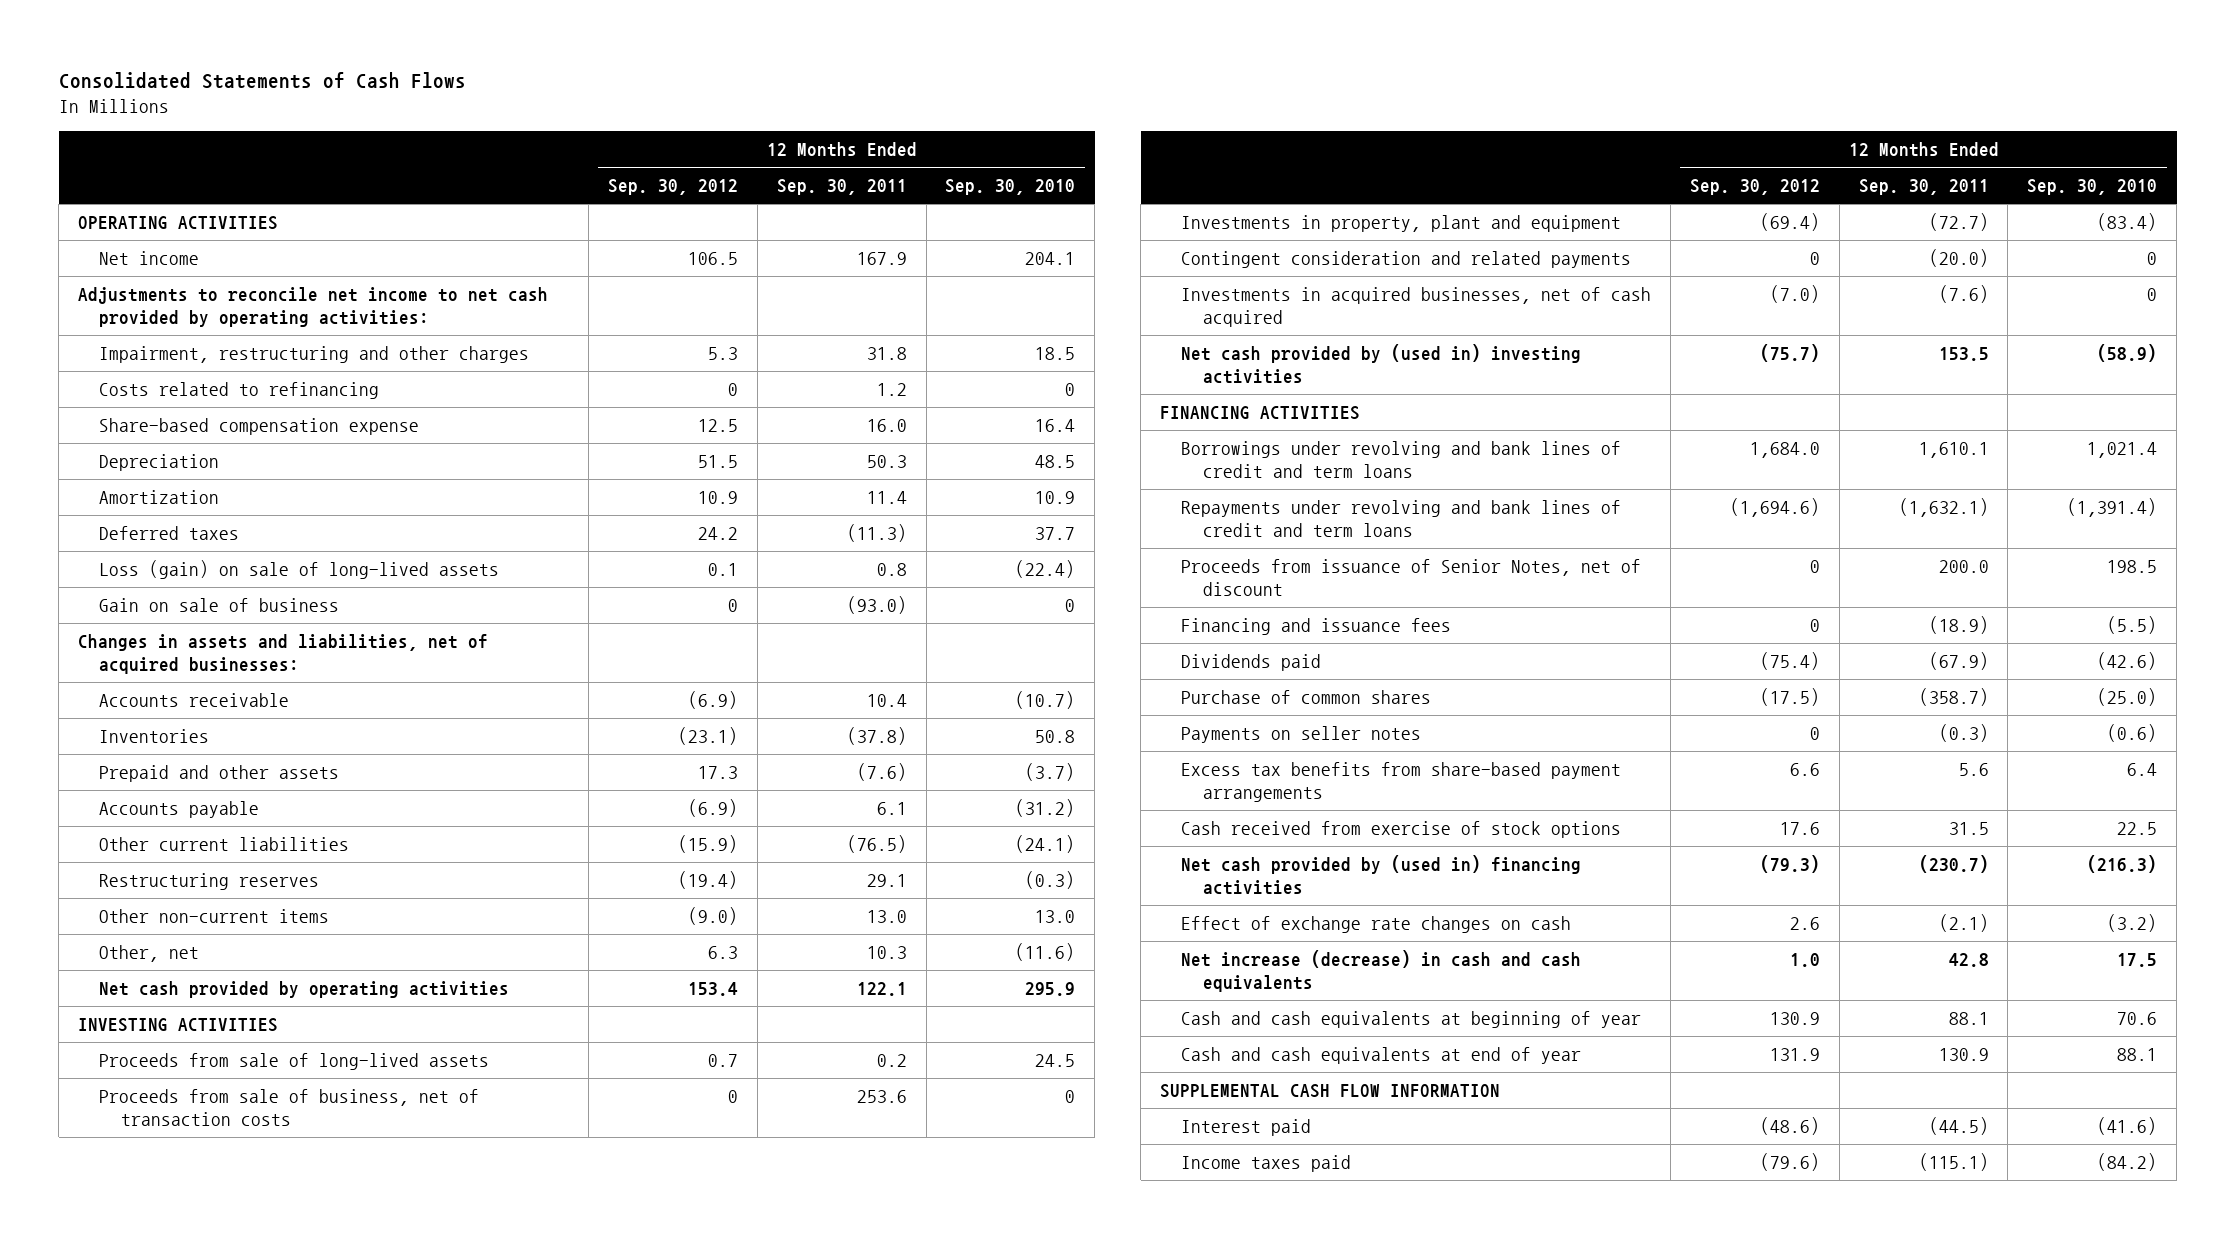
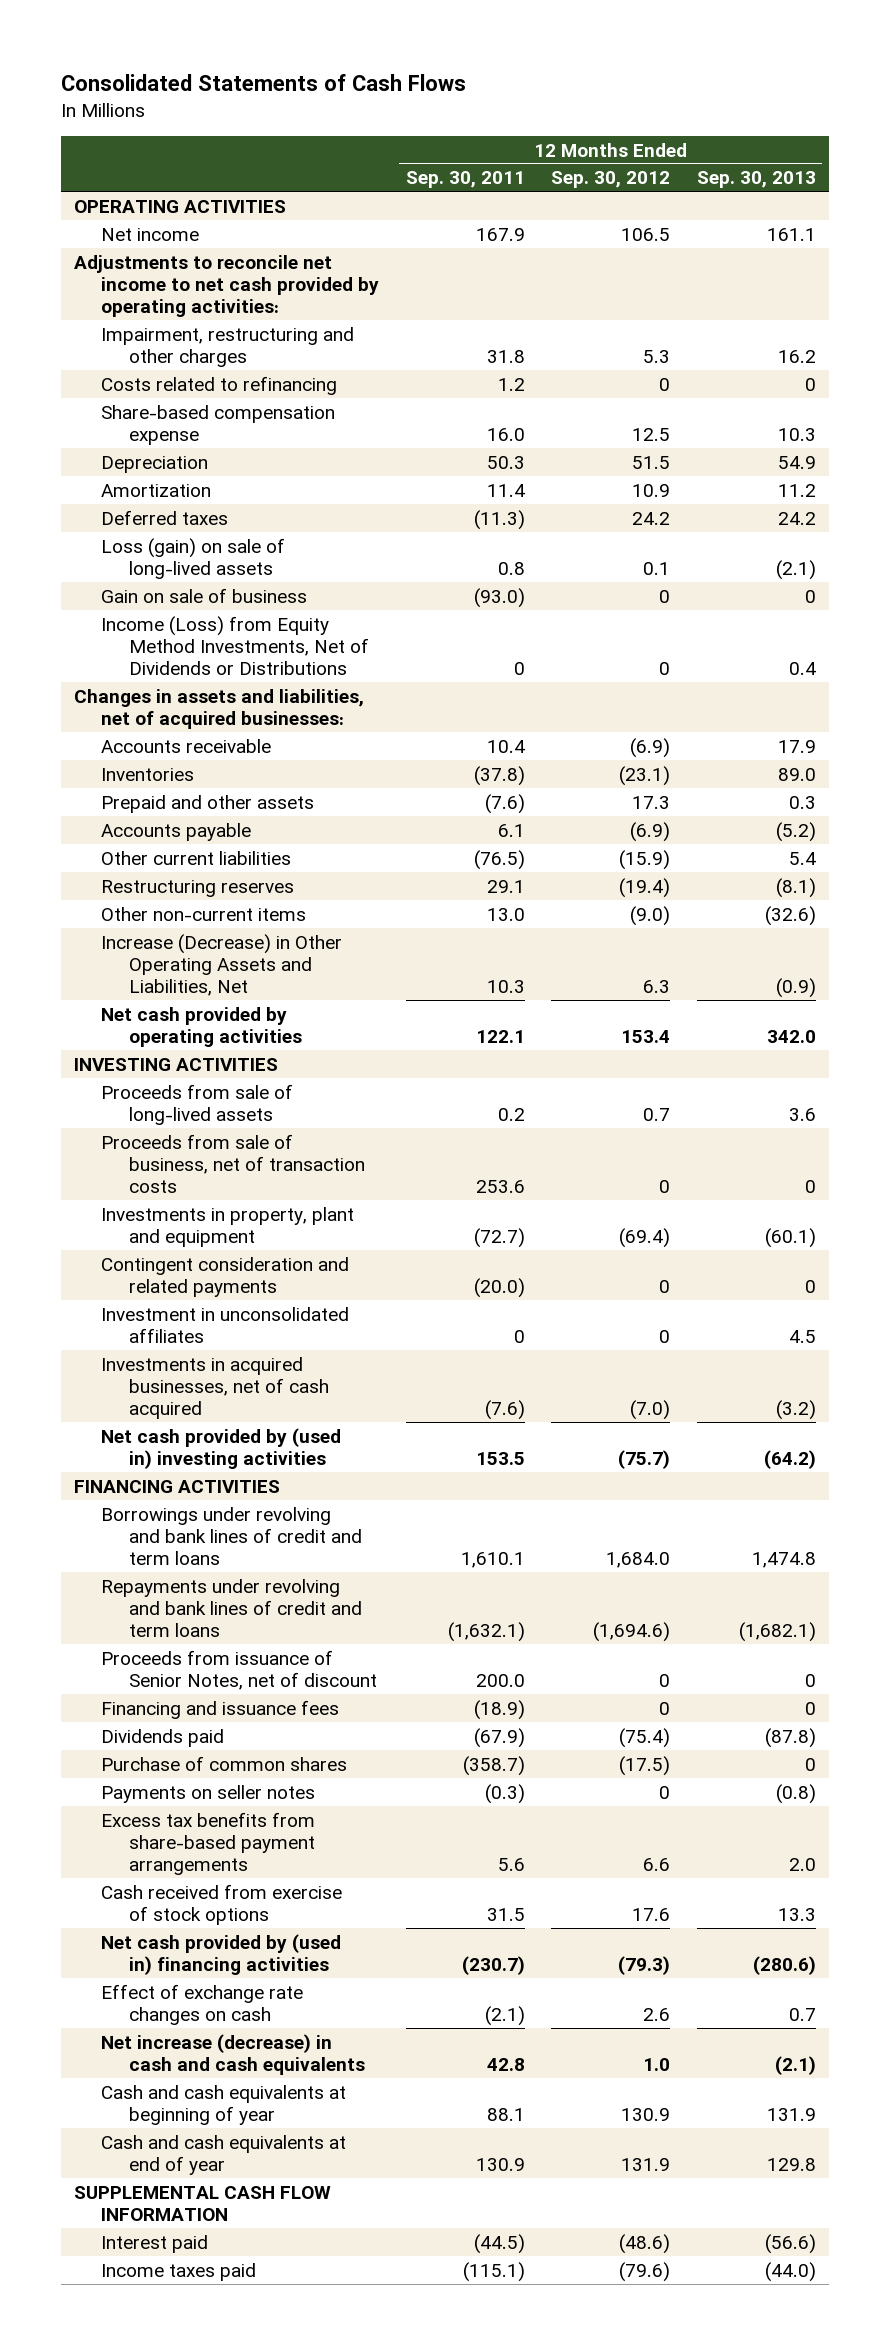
- | 12 Months Ended Sep. 30, 2012 | 12 Months Ended Sep. 30, 2011 | 12 Months Ended Sep. 30, 2010
+ | 12 Months Ended Sep. 30, 2011 | 12 Months Ended Sep. 30, 2012 | 12 Months Ended Sep. 30, 2013
+ Income (Loss) from Equity Method Investments, Net of Dividends or Distributions | 0 | 0 | 0.4
- Other, net | 6.3 | 10.3 | (11.6)
+ Increase (Decrease) in Other Operating Assets and Liabilities, Net | 10.3 | 6.3 | (0.9)
+ Investment in unconsolidated affiliates | 0 | 0 | 4.5

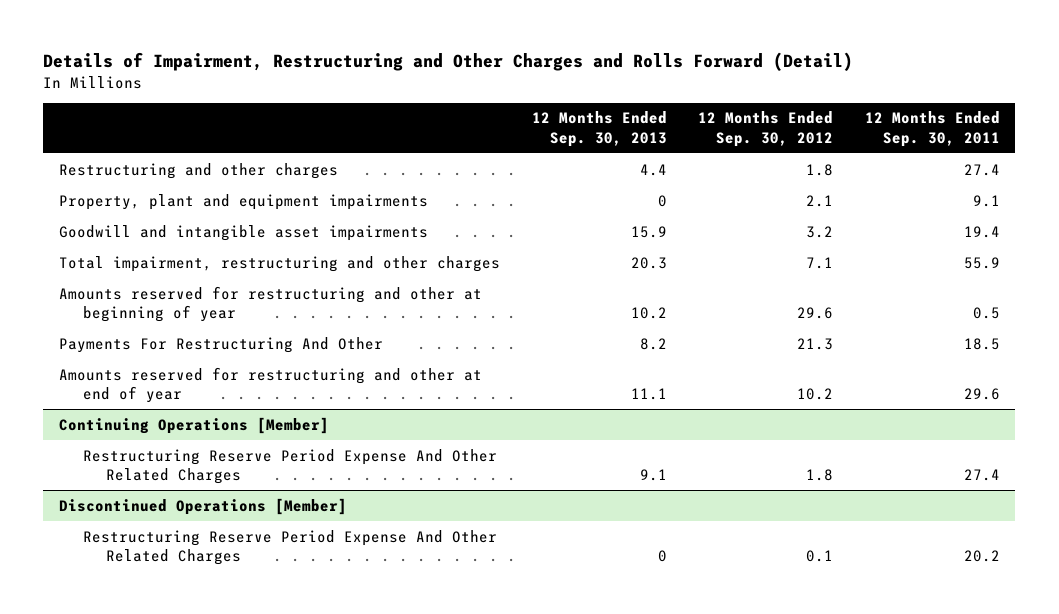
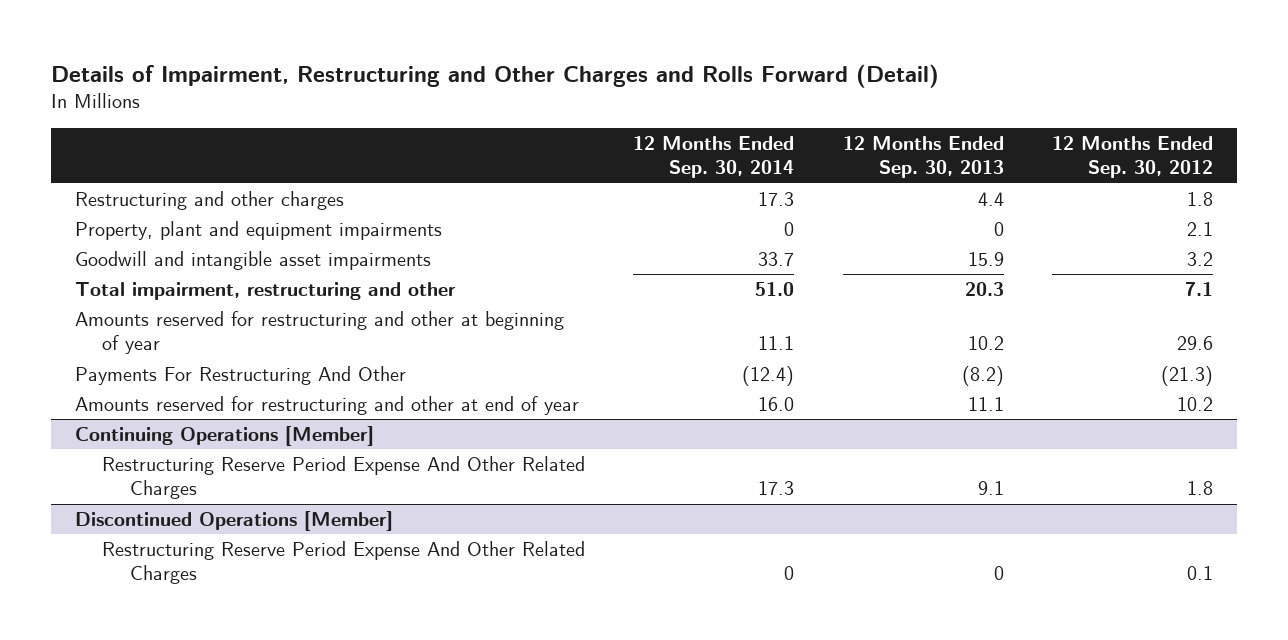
- | 12 Months Ended Sep. 30, 2013 | 12 Months Ended Sep. 30, 2012 | 12 Months Ended Sep. 30, 2011
+ | 12 Months Ended Sep. 30, 2014 | 12 Months Ended Sep. 30, 2013 | 12 Months Ended Sep. 30, 2012
- Total impairment, restructuring and other charges | 20.3 | 7.1 | 55.9
+ Total impairment, restructuring and other | 51.0 | 20.3 | 7.1
- Payments For Restructuring And Other | 8.2 | 21.3 | 18.5
+ Payments For Restructuring And Other | (12.4) | (8.2) | (21.3)

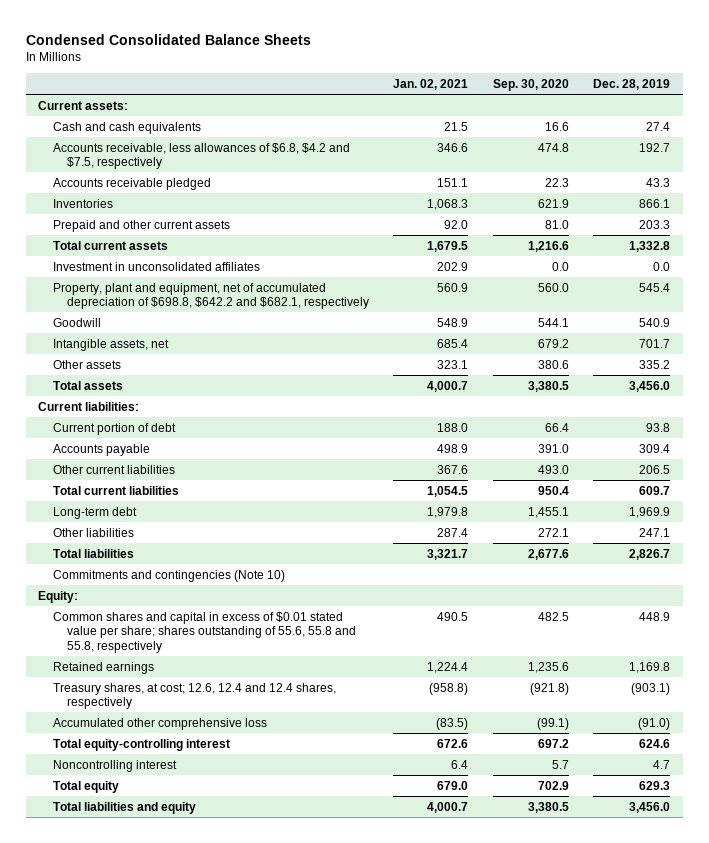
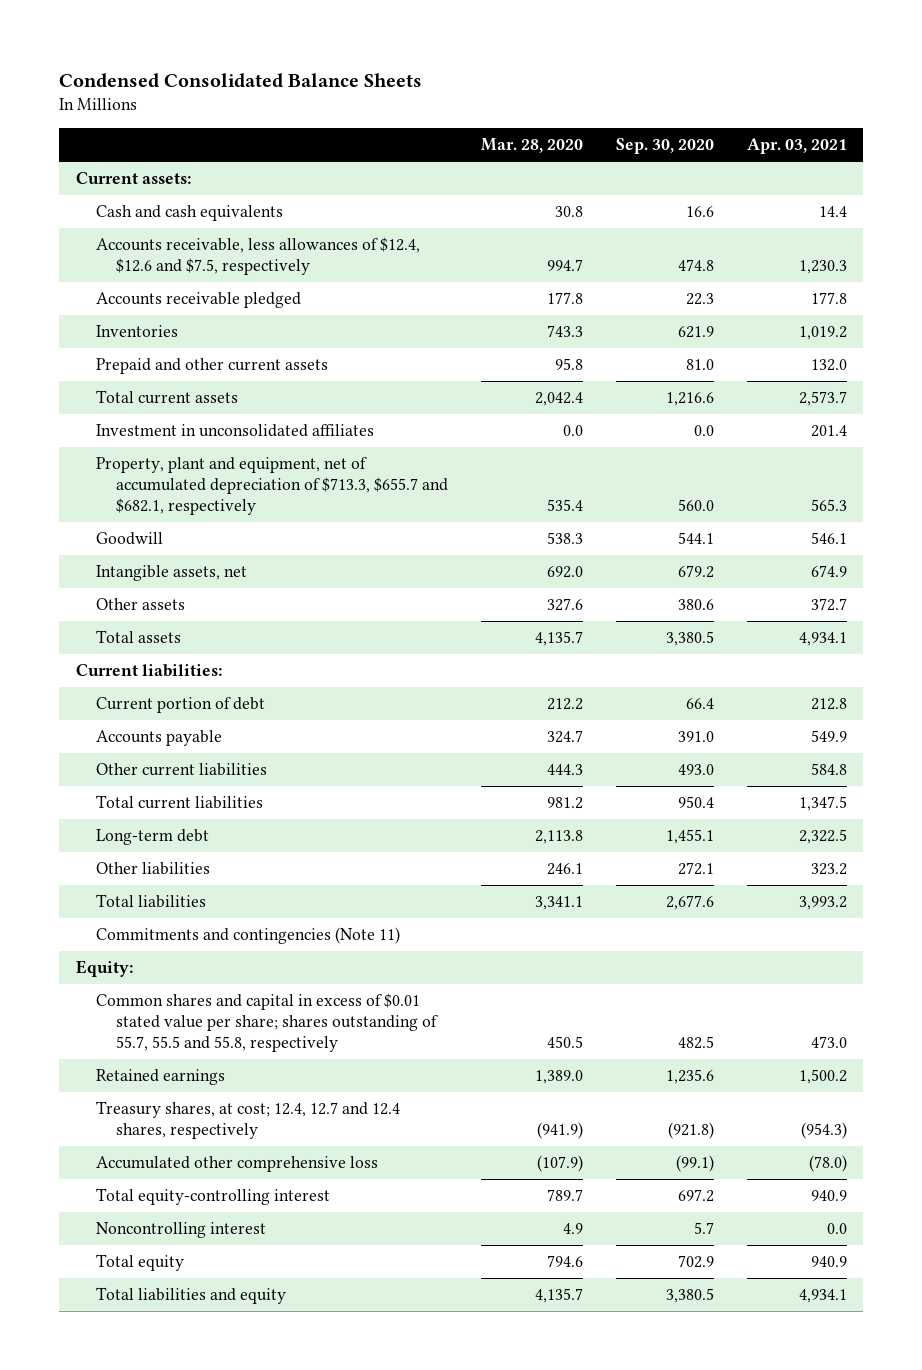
- | Jan. 02, 2021 | Sep. 30, 2020 | Dec. 28, 2019
+ | Mar. 28, 2020 | Sep. 30, 2020 | Apr. 03, 2021
- Accounts receivable, less allowances of $6.8, $4.2 and $7.5, respectively | 346.6 | 474.8 | 192.7
+ Accounts receivable, less allowances of $12.4, $12.6 and $7.5, respectively | 994.7 | 474.8 | 1,230.3
- Property, plant and equipment, net of accumulated depreciation of $698.8, $642.2 and $682.1, respectively | 560.9 | 560.0 | 545.4
+ Property, plant and equipment, net of accumulated depreciation of $713.3, $655.7 and $682.1, respectively | 535.4 | 560.0 | 565.3
- Commitments and contingencies (Note 10)
+ Commitments and contingencies (Note 11)
- Common shares and capital in excess of $0.01 stated value per share; shares outstanding of 55.6, 55.8 and 55.8, respectively | 490.5 | 482.5 | 448.9
+ Common shares and capital in excess of $0.01 stated value per share; shares outstanding of 55.7, 55.5 and 55.8, respectively | 450.5 | 482.5 | 473.0
- Treasury shares, at cost; 12.6, 12.4 and 12.4 shares, respectively | (958.8) | (921.8) | (903.1)
+ Treasury shares, at cost; 12.4, 12.7 and 12.4 shares, respectively | (941.9) | (921.8) | (954.3)

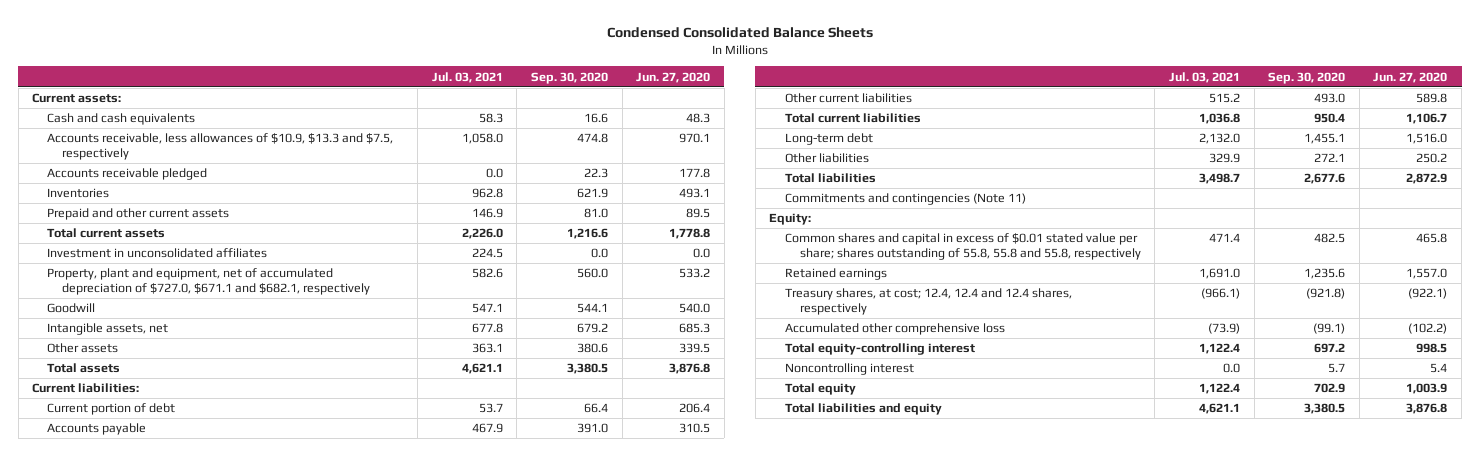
- | Mar. 28, 2020 | Sep. 30, 2020 | Apr. 03, 2021
+ | Jul. 03, 2021 | Sep. 30, 2020 | Jun. 27, 2020
- Accounts receivable, less allowances of $12.4, $12.6 and $7.5, respectively | 994.7 | 474.8 | 1,230.3
+ Accounts receivable, less allowances of $10.9, $13.3 and $7.5, respectively | 1,058.0 | 474.8 | 970.1
- Property, plant and equipment, net of accumulated depreciation of $713.3, $655.7 and $682.1, respectively | 535.4 | 560.0 | 565.3
+ Property, plant and equipment, net of accumulated depreciation of $727.0, $671.1 and $682.1, respectively | 582.6 | 560.0 | 533.2
- Common shares and capital in excess of $0.01 stated value per share; shares outstanding of 55.7, 55.5 and 55.8, respectively | 450.5 | 482.5 | 473.0
+ Common shares and capital in excess of $0.01 stated value per share; shares outstanding of 55.8, 55.8 and 55.8, respectively | 471.4 | 482.5 | 465.8
- Treasury shares, at cost; 12.4, 12.7 and 12.4 shares, respectively | (941.9) | (921.8) | (954.3)
+ Treasury shares, at cost; 12.4, 12.4 and 12.4 shares, respectively | (966.1) | (921.8) | (922.1)

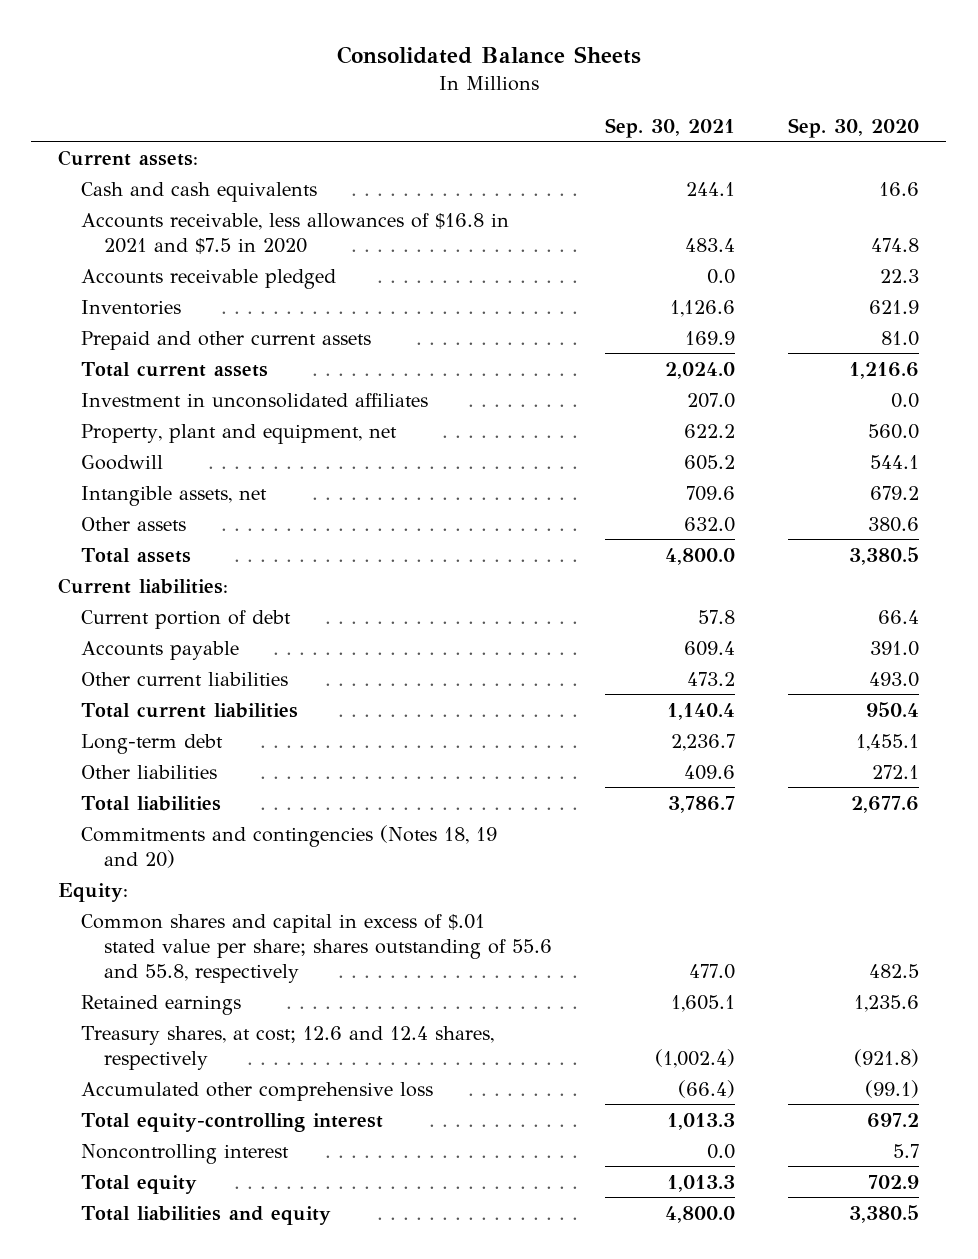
- Condensed Consolidated Balance Sheets
+ Consolidated Balance Sheets
- | Jul. 03, 2021 | Sep. 30, 2020 | Jun. 27, 2020
+ | Sep. 30, 2021 | Sep. 30, 2020
- Accounts receivable, less allowances of $10.9, $13.3 and $7.5, respectively | 1,058.0 | 474.8 | 970.1
+ Accounts receivable, less allowances of $16.8 in 2021 and $7.5 in 2020 | 483.4 | 474.8
- Property, plant and equipment, net of accumulated depreciation of $727.0, $671.1 and $682.1, respectively | 582.6 | 560.0 | 533.2
+ Property, plant and equipment, net | 622.2 | 560.0
- Commitments and contingencies (Note 11)
+ Commitments and contingencies (Notes 18, 19 and 20)
- Common shares and capital in excess of $0.01 stated value per share; shares outstanding of 55.8, 55.8 and 55.8, respectively | 471.4 | 482.5 | 465.8
+ Common shares and capital in excess of $.01 stated value per share; shares outstanding of 55.6 and 55.8, respectively | 477.0 | 482.5
- Treasury shares, at cost; 12.4, 12.4 and 12.4 shares, respectively | (966.1) | (921.8) | (922.1)
+ Treasury shares, at cost; 12.6 and 12.4 shares, respectively | (1,002.4) | (921.8)

